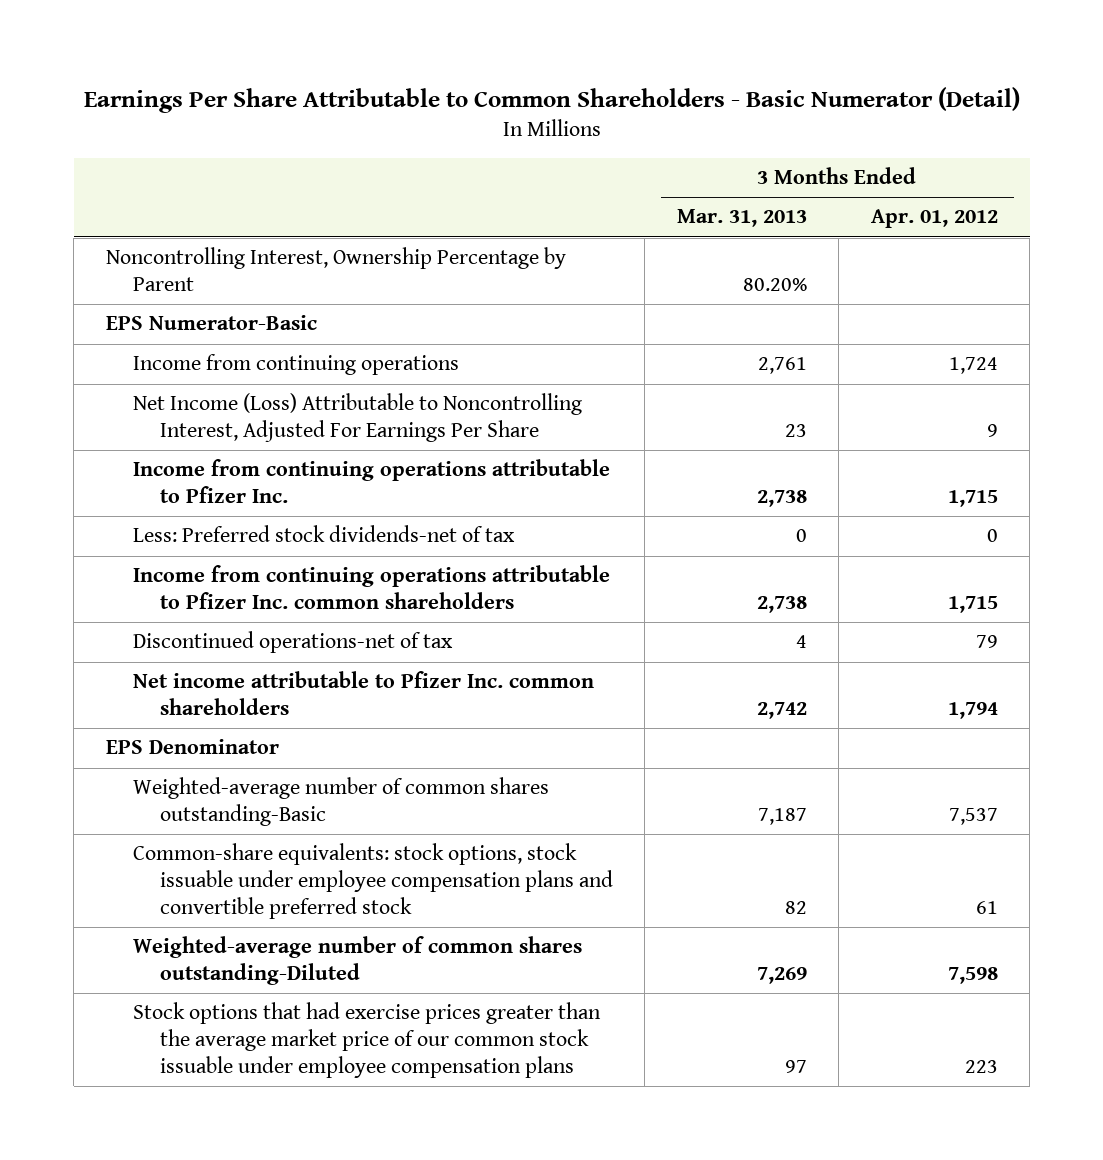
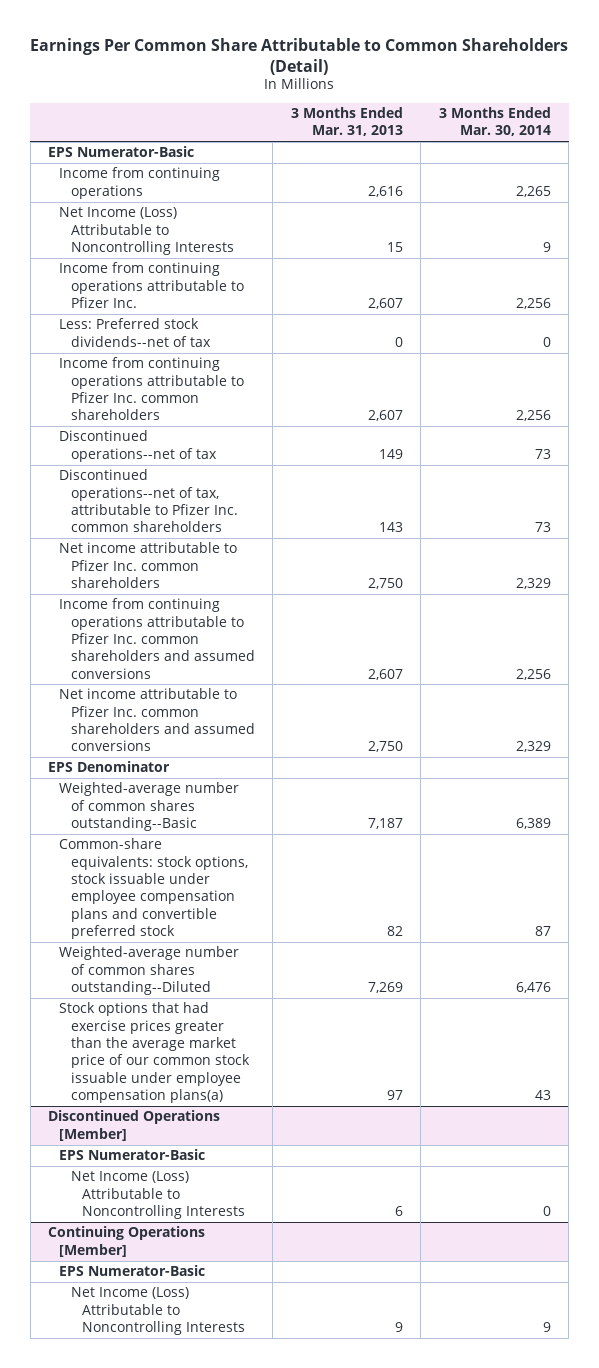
- Earnings Per Share Attributable to Common Shareholders - Basic Numerator (Detail)
+ Earnings Per Common Share Attributable to Common Shareholders (Detail)
- | 3 Months Ended Mar. 31, 2013 | 3 Months Ended Apr. 01, 2012
+ | 3 Months Ended Mar. 31, 2013 | 3 Months Ended Mar. 30, 2014
- Noncontrolling Interest, Ownership Percentage by Parent | 80.20% |
- Income from continuing operations | 2,761 | 1,724
- Net Income (Loss) Attributable to Noncontrolling Interest, Adjusted For Earnings Per Share | 23 | 9
- Income from continuing operations attributable to Pfizer Inc. | 2,738 | 1,715
- Less: Preferred stock dividends-net of tax | 0 | 0
- Income from continuing operations attributable to Pfizer Inc. common shareholders | 2,738 | 1,715
- Discontinued operations-net of tax | 4 | 79
- Net income attributable to Pfizer Inc. common shareholders | 2,742 | 1,794
+ Income from continuing operations | 2,616 | 2,265
+ Net Income (Loss) Attributable to Noncontrolling Interests | 15 | 9
+ Income from continuing operations attributable to Pfizer Inc. | 2,607 | 2,256
+ Less: Preferred stock dividends--net of tax | 0 | 0
+ Income from continuing operations attributable to Pfizer Inc. common shareholders | 2,607 | 2,256
+ Discontinued operations--net of tax | 149 | 73
+ Discontinued operations--net of tax, attributable to Pfizer Inc. common shareholders | 143 | 73
+ Net income attributable to Pfizer Inc. common shareholders | 2,750 | 2,329
+ Income from continuing operations attributable to Pfizer Inc. common shareholders and assumed conversions | 2,607 | 2,256
+ Net income attributable to Pfizer Inc. common shareholders and assumed conversions | 2,750 | 2,329
- Weighted-average number of common shares outstanding-Basic | 7,187 | 7,537
+ Weighted-average number of common shares outstanding--Basic | 7,187 | 6,389
- Weighted-average number of common shares outstanding-Diluted | 7,269 | 7,598
- Stock options that had exercise prices greater than the average market price of our common stock issuable under employee compensation plans | 97 | 223
+ Weighted-average number of common shares outstanding--Diluted | 7,269 | 6,476
+ Stock options that had exercise prices greater than the average market price of our common stock issuable under employee compensation plans(a) | 97 | 43
+ Discontinued Operations [Member]
+ EPS Numerator-Basic
+ Net Income (Loss) Attributable to Noncontrolling Interests | 6 | 0
+ Continuing Operations [Member]
+ EPS Numerator-Basic
+ Net Income (Loss) Attributable to Noncontrolling Interests | 9 | 9

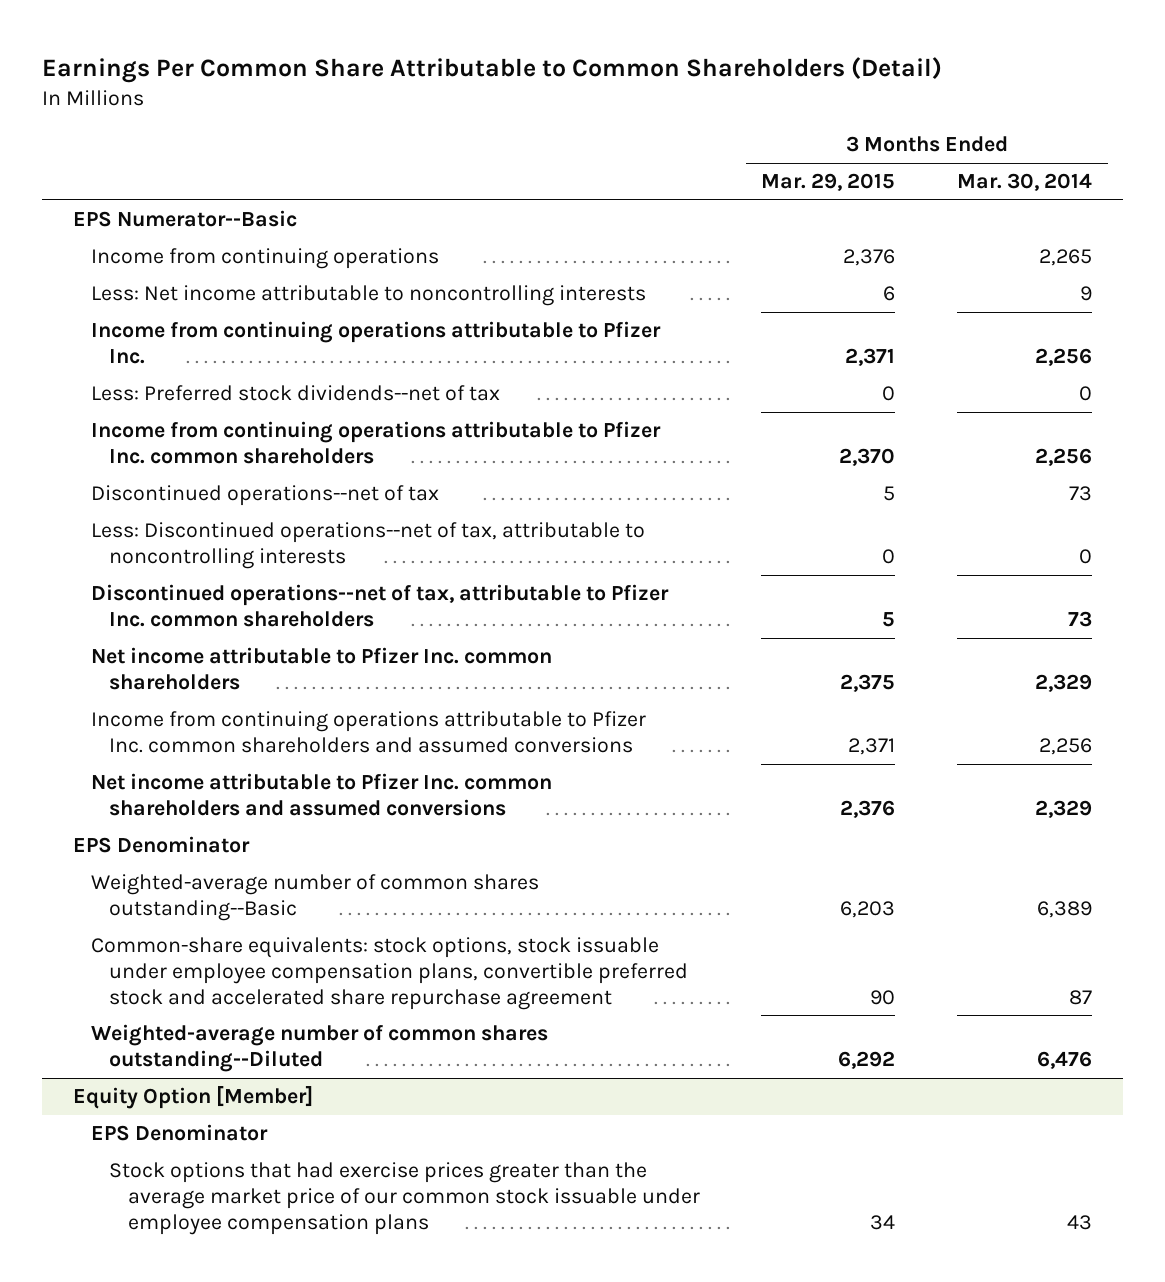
- | 3 Months Ended Mar. 31, 2013 | 3 Months Ended Mar. 30, 2014
+ | 3 Months Ended Mar. 29, 2015 | 3 Months Ended Mar. 30, 2014
- EPS Numerator-Basic
+ EPS Numerator--Basic
- Net Income (Loss) Attributable to Noncontrolling Interests | 15 | 9
+ Less: Net income attributable to noncontrolling interests | 6 | 9
+ Less: Discontinued operations--net of tax, attributable to noncontrolling interests | 0 | 0
- Common-share equivalents: stock options, stock issuable under employee compensation plans and convertible preferred stock | 82 | 87
+ Common-share equivalents: stock options, stock issuable under employee compensation plans, convertible preferred stock and accelerated share repurchase agreement | 90 | 87
- Stock options that had exercise prices greater than the average market price of our common stock issuable under employee compensation plans(a) | 97 | 43
- Discontinued Operations [Member]
- EPS Numerator-Basic
- Net Income (Loss) Attributable to Noncontrolling Interests | 6 | 0
- Continuing Operations [Member]
- EPS Numerator-Basic
- Net Income (Loss) Attributable to Noncontrolling Interests | 9 | 9
+ Equity Option [Member]
+ EPS Denominator
+ Stock options that had exercise prices greater than the average market price of our common stock issuable under employee compensation plans | 34 | 43

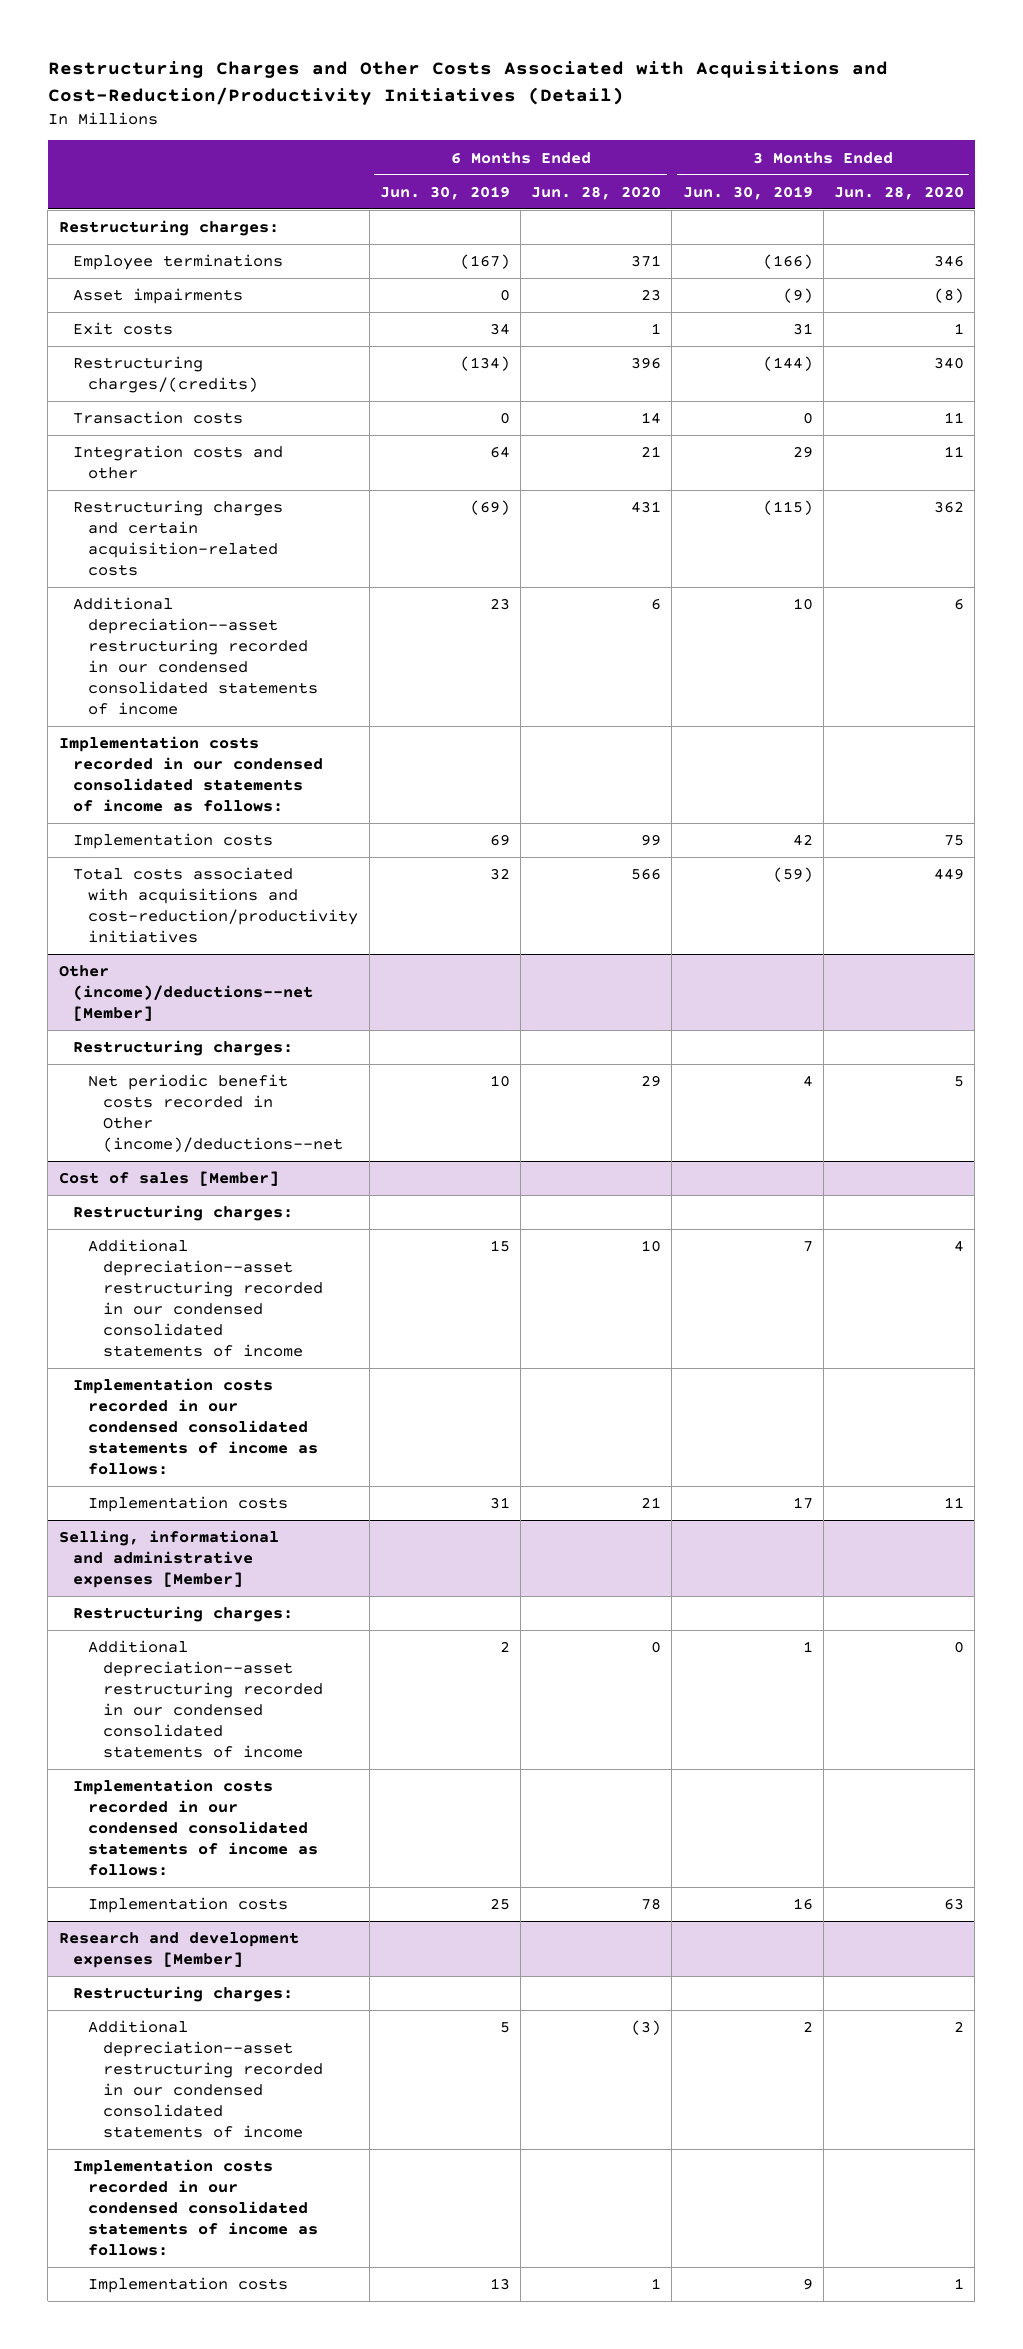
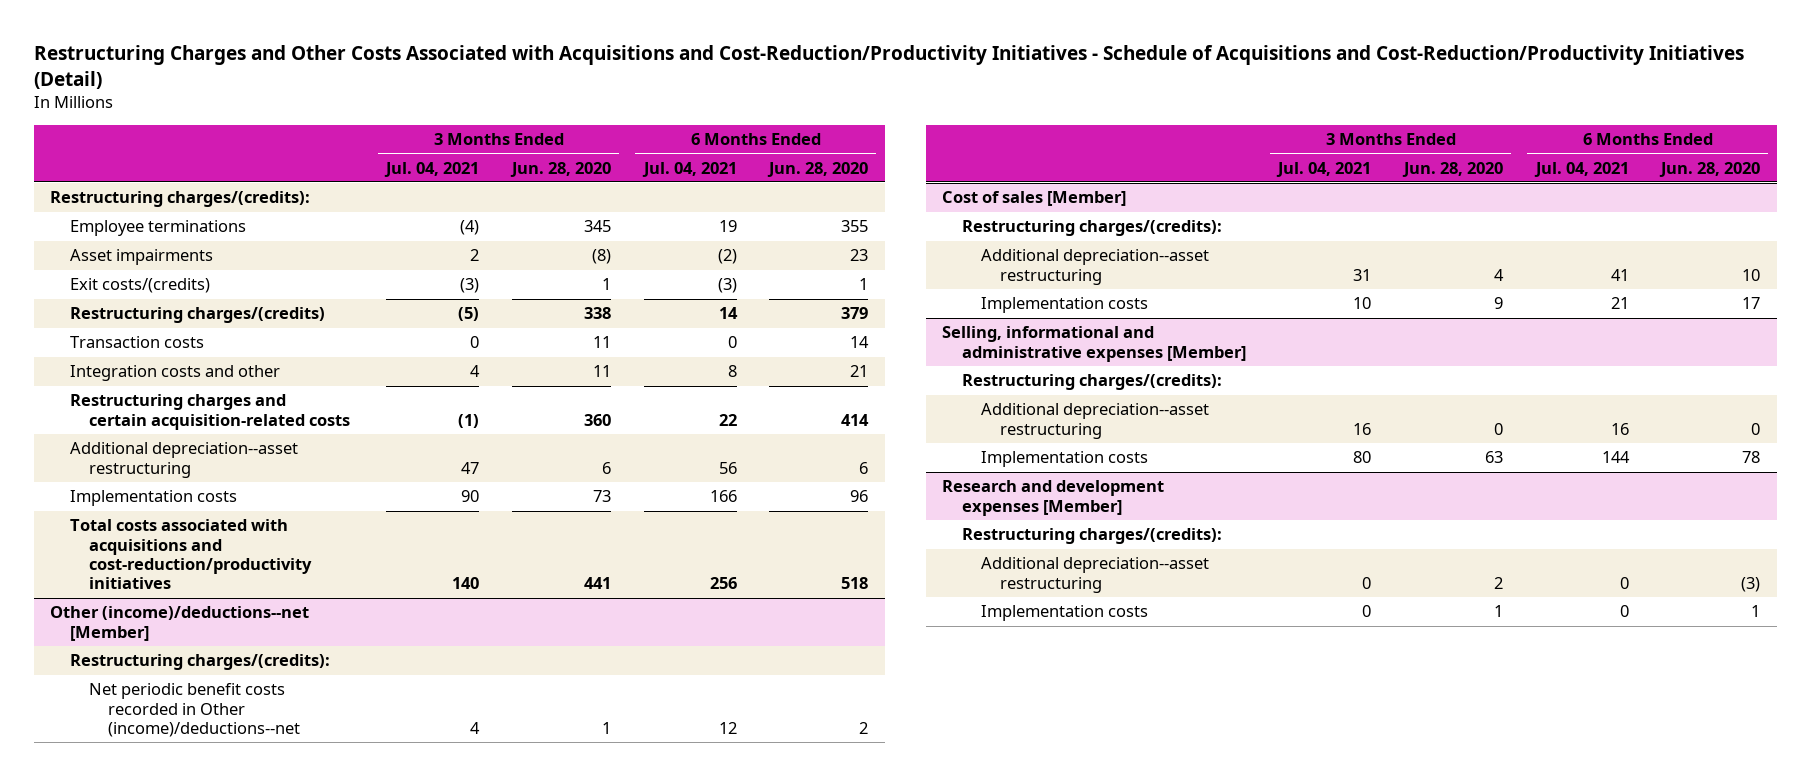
- Restructuring Charges and Other Costs Associated with Acquisitions and Cost-Reduction/Productivity Initiatives (Detail)
+ Restructuring Charges and Other Costs Associated with Acquisitions and Cost-Reduction/Productivity Initiatives - Schedule of Acquisitions and Cost-Reduction/Productivity Initiatives (Detail)
- | 6 Months Ended Jun. 30, 2019 | 6 Months Ended Jun. 28, 2020 | 3 Months Ended Jun. 30, 2019 | 3 Months Ended Jun. 28, 2020
+ | 3 Months Ended Jul. 04, 2021 | 3 Months Ended Jun. 28, 2020 | 6 Months Ended Jul. 04, 2021 | 6 Months Ended Jun. 28, 2020
- Restructuring charges:
- Employee terminations | (167) | 371 | (166) | 346
+ Restructuring charges/(credits):
+ Employee terminations | (4) | 345 | 19 | 355
- Exit costs | 34 | 1 | 31 | 1
- Restructuring charges/(credits) | (134) | 396 | (144) | 340
+ Exit costs/(credits) | (3) | 1 | (3) | 1
+ Restructuring charges/(credits) | (5) | 338 | 14 | 379
- Restructuring charges and certain acquisition-related costs | (69) | 431 | (115) | 362
- Additional depreciation--asset restructuring recorded in our condensed consolidated statements of income | 23 | 6 | 10 | 6
- Implementation costs recorded in our condensed consolidated statements of income as follows:
- Implementation costs | 69 | 99 | 42 | 75
- Total costs associated with acquisitions and cost-reduction/productivity initiatives | 32 | 566 | (59) | 449
+ Restructuring charges and certain acquisition-related costs | (1) | 360 | 22 | 414
+ Additional depreciation--asset restructuring | 47 | 6 | 56 | 6
+ Implementation costs | 90 | 73 | 166 | 96
+ Total costs associated with acquisitions and cost-reduction/productivity initiatives | 140 | 441 | 256 | 518
@ Other (income)/deductions--net [Member]
- Restructuring charges:
- Net periodic benefit costs recorded in Other (income)/deductions--net | 10 | 29 | 4 | 5
+ Restructuring charges/(credits):
+ Net periodic benefit costs recorded in Other (income)/deductions--net | 4 | 1 | 12 | 2
@ Cost of sales [Member]
- Restructuring charges:
- Additional depreciation--asset restructuring recorded in our condensed consolidated statements of income | 15 | 10 | 7 | 4
- Implementation costs recorded in our condensed consolidated statements of income as follows:
- Implementation costs | 31 | 21 | 17 | 11
+ Restructuring charges/(credits):
+ Additional depreciation--asset restructuring | 31 | 4 | 41 | 10
+ Implementation costs | 10 | 9 | 21 | 17
@ Selling, informational and administrative expenses [Member]
- Restructuring charges:
- Additional depreciation--asset restructuring recorded in our condensed consolidated statements of income | 2 | 0 | 1 | 0
- Implementation costs recorded in our condensed consolidated statements of income as follows:
+ Restructuring charges/(credits):
+ Additional depreciation--asset restructuring | 16 | 0 | 16 | 0
@ Research and development expenses [Member]
- Restructuring charges:
- Additional depreciation--asset restructuring recorded in our condensed consolidated statements of income | 5 | (3) | 2 | 2
- Implementation costs recorded in our condensed consolidated statements of income as follows:
+ Restructuring charges/(credits):
+ Additional depreciation--asset restructuring | 0 | 2 | 0 | (3)

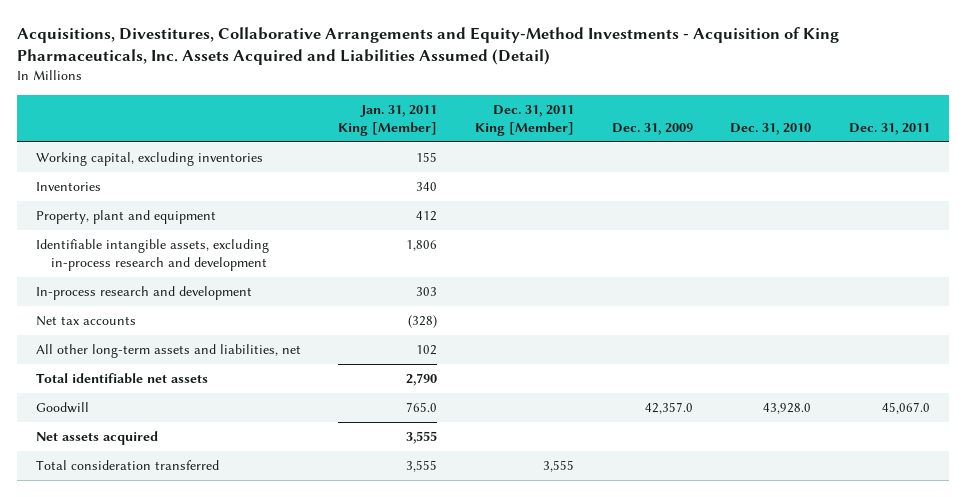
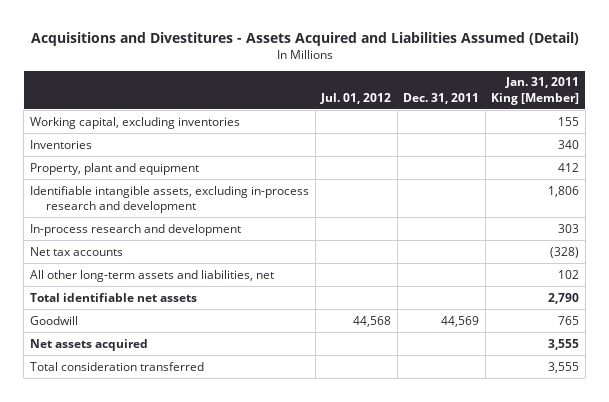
- Acquisitions, Divestitures, Collaborative Arrangements and Equity-Method Investments - Acquisition of King Pharmaceuticals, Inc. Assets Acquired and Liabilities Assumed (Detail)
+ Acquisitions and Divestitures - Assets Acquired and Liabilities Assumed (Detail)
- | Jan. 31, 2011 King [Member] | Dec. 31, 2011 King [Member] | Dec. 31, 2009 | Dec. 31, 2010 | Dec. 31, 2011
+ | Jul. 01, 2012 | Dec. 31, 2011 | Jan. 31, 2011 King [Member]
- Goodwill | 765.0 | | 42,357.0 | 43,928.0 | 45,067.0
+ Goodwill | 44,568 | 44,569 | 765

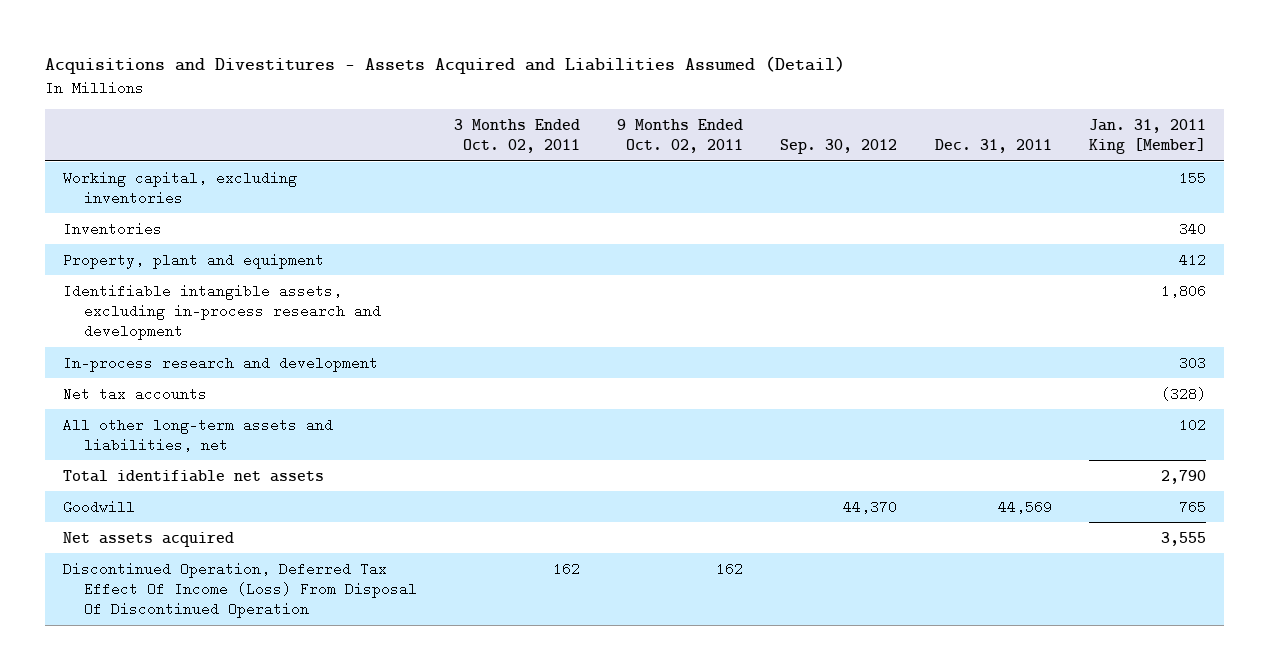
- | Jul. 01, 2012 | Dec. 31, 2011 | Jan. 31, 2011 King [Member]
+ | 3 Months Ended Oct. 02, 2011 | 9 Months Ended Oct. 02, 2011 | Sep. 30, 2012 | Dec. 31, 2011 | Jan. 31, 2011 King [Member]
- Total consideration transferred | | | 3,555
+ Discontinued Operation, Deferred Tax Effect Of Income (Loss) From Disposal Of Discontinued Operation | 162 | 162 | | |

